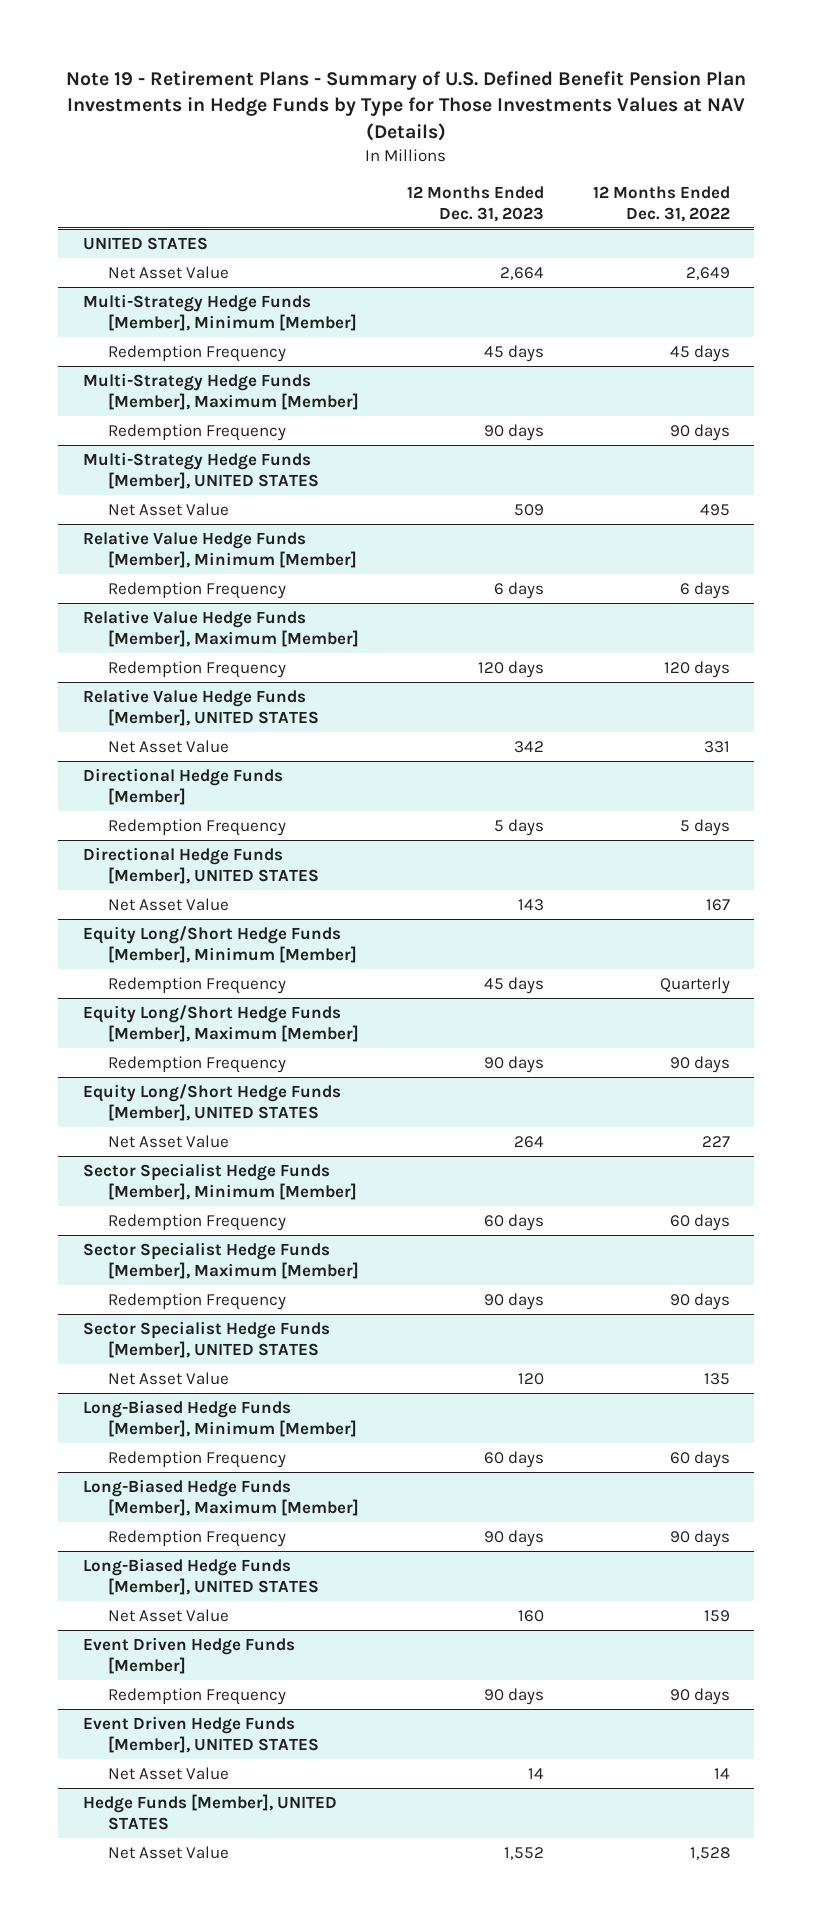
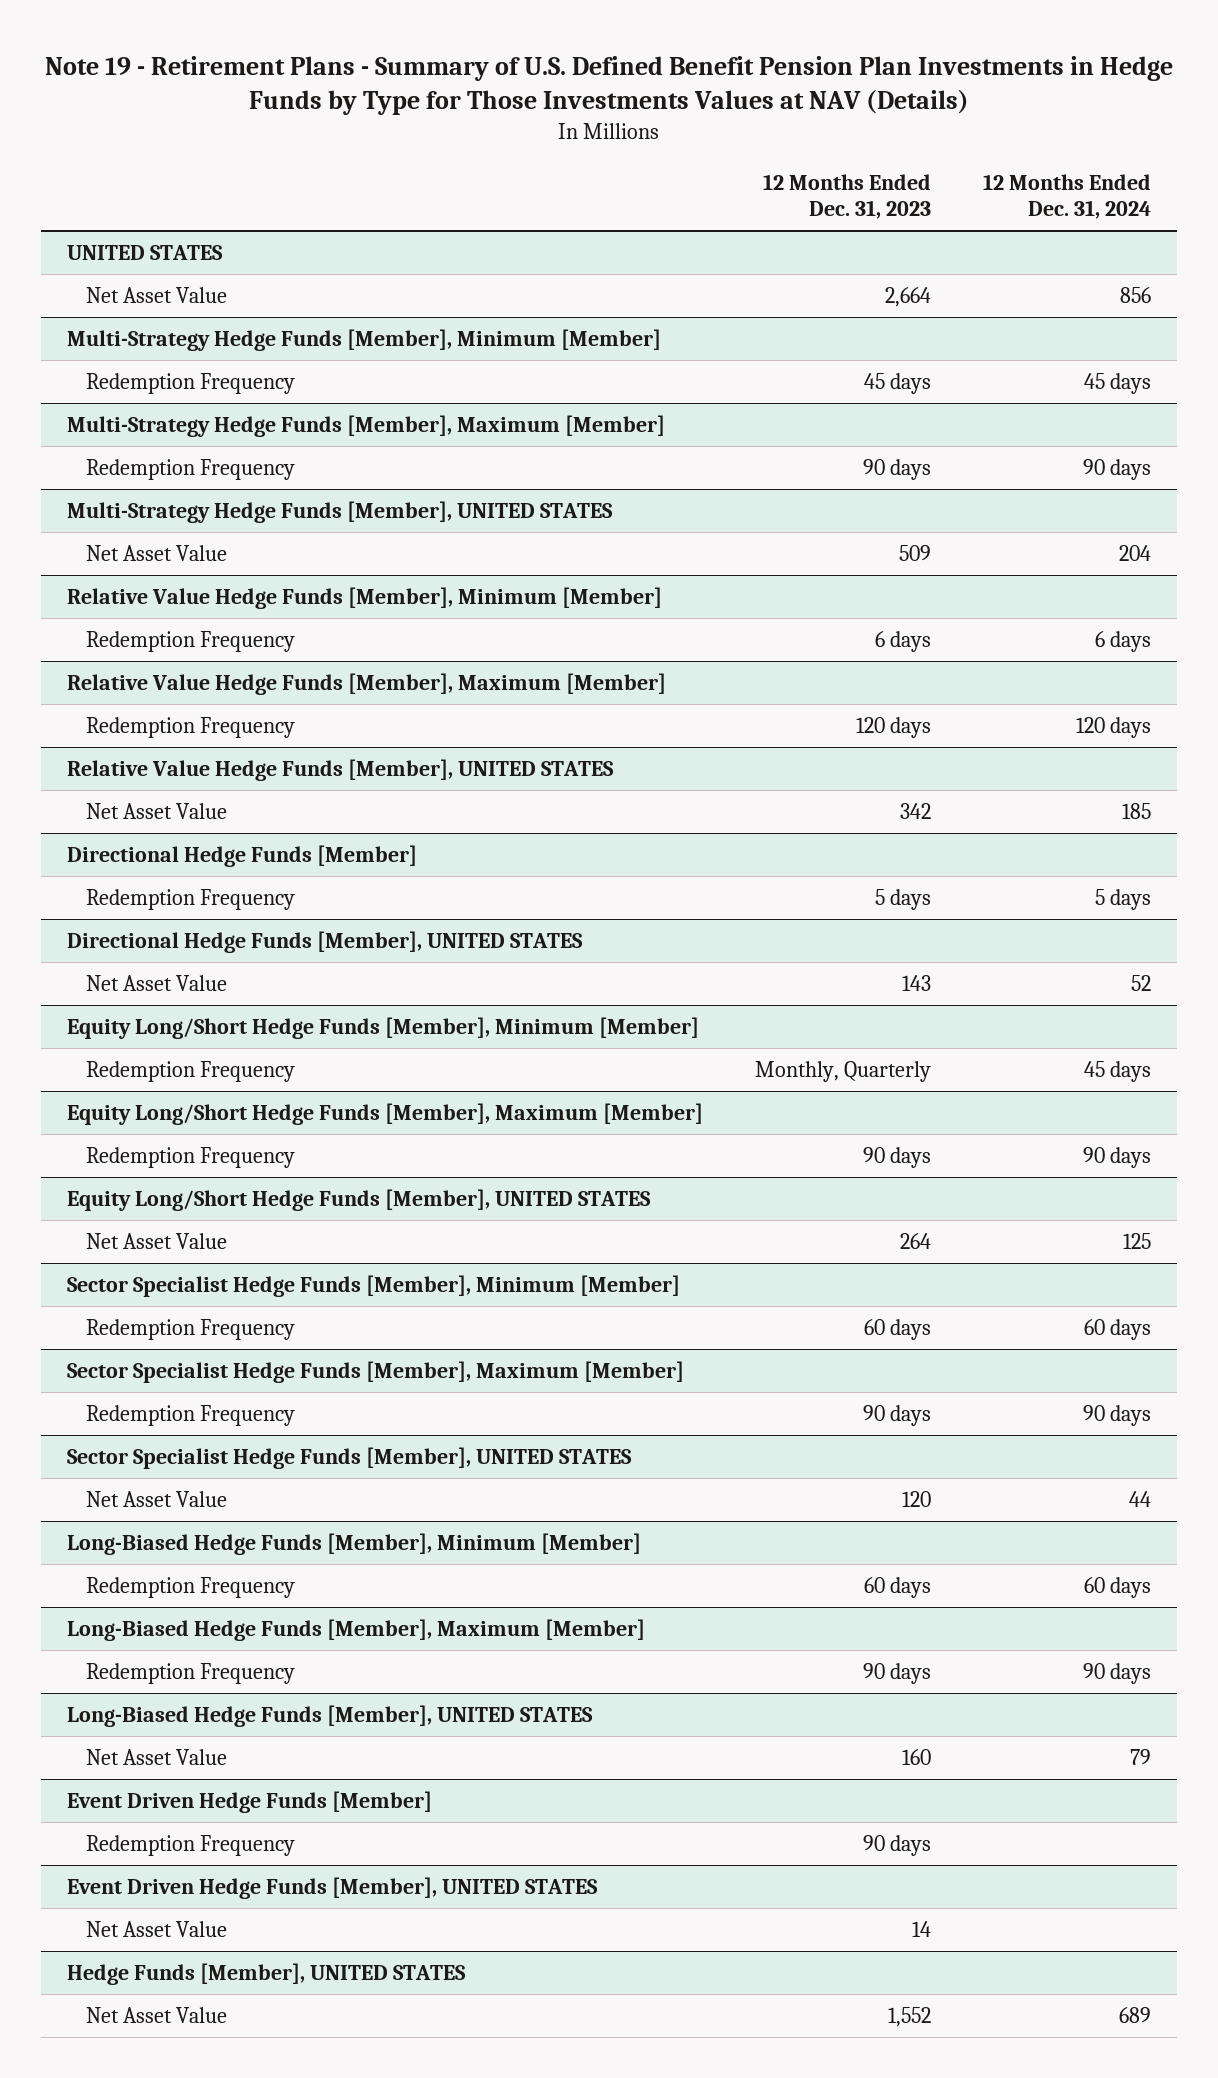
- | 12 Months Ended Dec. 31, 2023 | 12 Months Ended Dec. 31, 2022
+ | 12 Months Ended Dec. 31, 2023 | 12 Months Ended Dec. 31, 2024
@ Equity Long/Short Hedge Funds [Member], Minimum [Member]
- Redemption Frequency | 45 days | Quarterly
+ Redemption Frequency | Monthly, Quarterly | 45 days

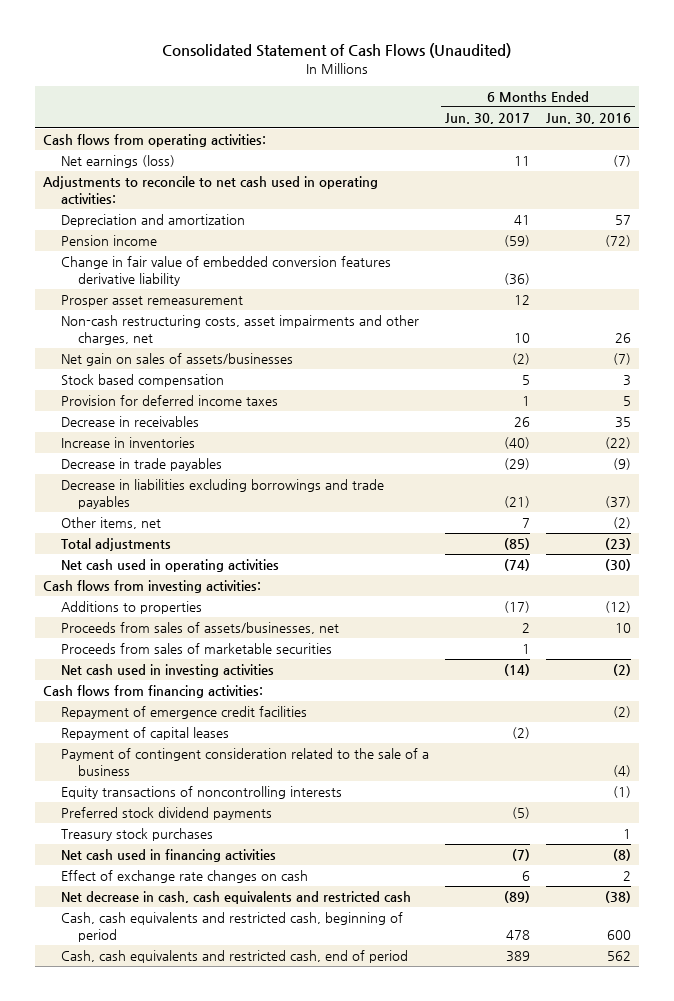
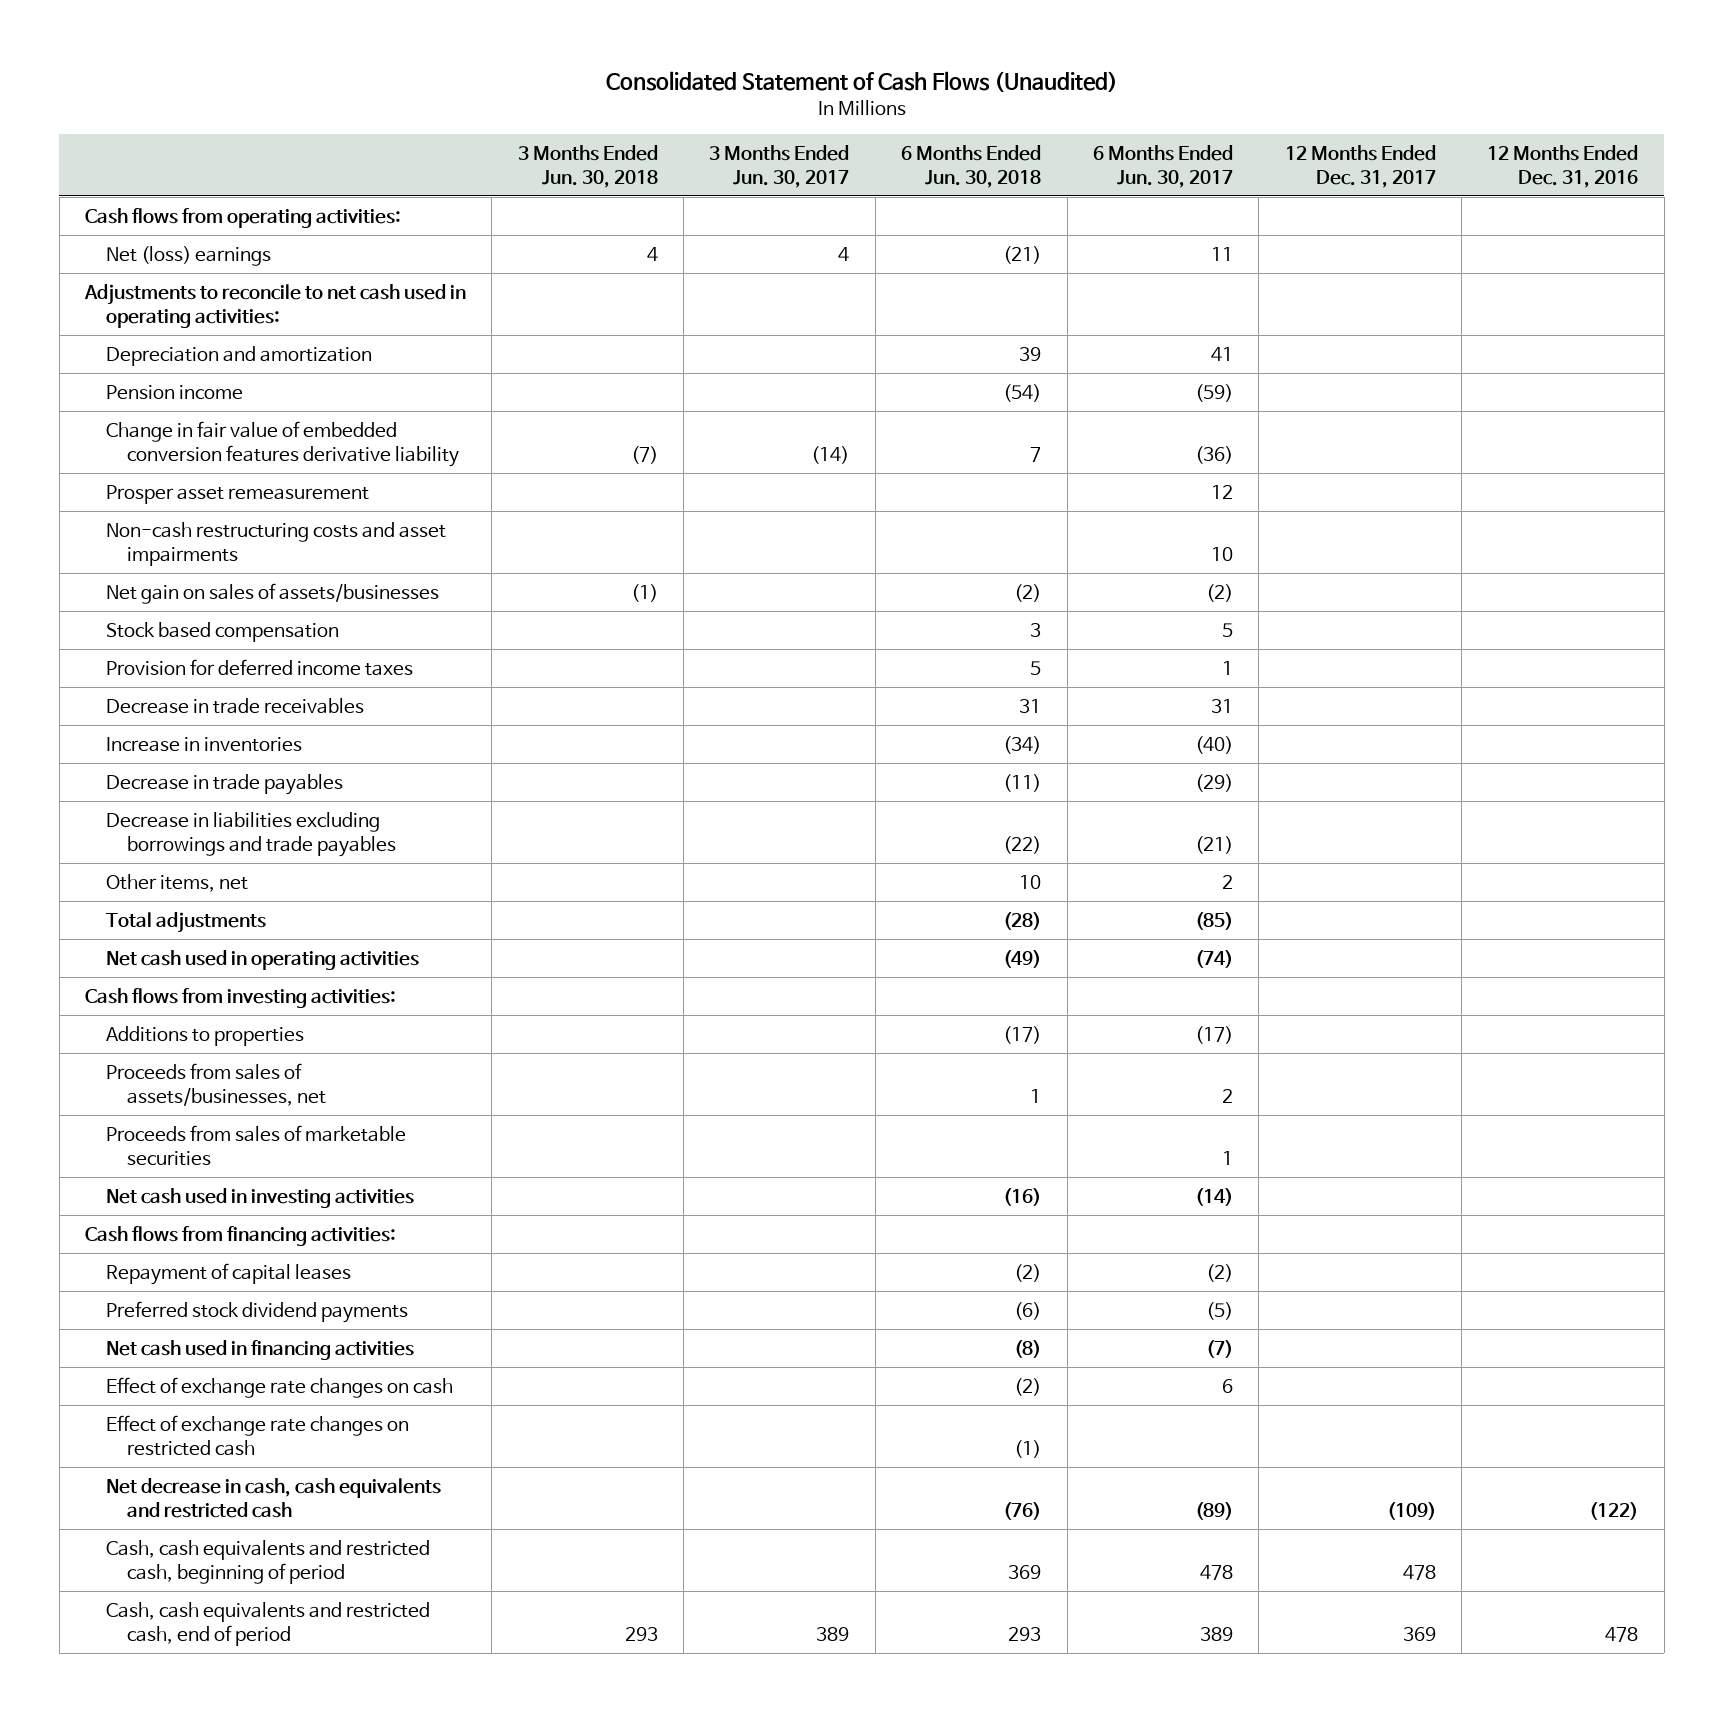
- | 6 Months Ended Jun. 30, 2017 | 6 Months Ended Jun. 30, 2016
+ | 3 Months Ended Jun. 30, 2018 | 3 Months Ended Jun. 30, 2017 | 6 Months Ended Jun. 30, 2018 | 6 Months Ended Jun. 30, 2017 | 12 Months Ended Dec. 31, 2017 | 12 Months Ended Dec. 31, 2016
- Net earnings (loss) | 11 | (7)
+ Net (loss) earnings | 4 | 4 | (21) | 11 | |
- Non-cash restructuring costs, asset impairments and other charges, net | 10 | 26
+ Non-cash restructuring costs and asset impairments | | | | 10 | |
- Decrease in receivables | 26 | 35
+ Decrease in trade receivables | | | 31 | 31 | |
- Other items, net | 7 | (2)
+ Other items, net | | | 10 | 2 | |
- Repayment of emergence credit facilities | | (2)
- Payment of contingent consideration related to the sale of a business | | (4)
- Equity transactions of noncontrolling interests | | (1)
- Treasury stock purchases | | 1
+ Effect of exchange rate changes on restricted cash | | | (1) | | |

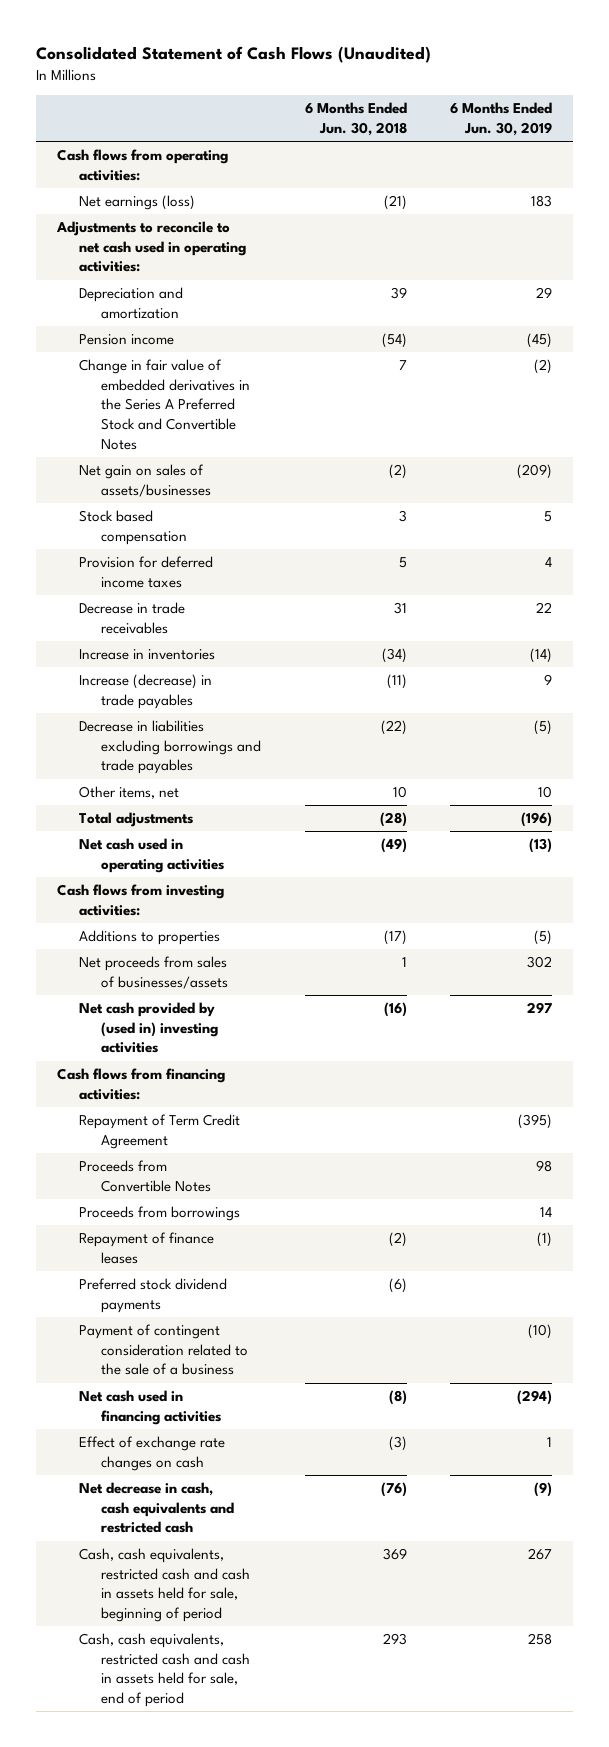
- | 3 Months Ended Jun. 30, 2018 | 3 Months Ended Jun. 30, 2017 | 6 Months Ended Jun. 30, 2018 | 6 Months Ended Jun. 30, 2017 | 12 Months Ended Dec. 31, 2017 | 12 Months Ended Dec. 31, 2016
+ | 6 Months Ended Jun. 30, 2018 | 6 Months Ended Jun. 30, 2019
- Net (loss) earnings | 4 | 4 | (21) | 11 | |
+ Net earnings (loss) | (21) | 183
- Change in fair value of embedded conversion features derivative liability | (7) | (14) | 7 | (36) | |
- Prosper asset remeasurement | | | | 12 | |
- Non-cash restructuring costs and asset impairments | | | | 10 | |
+ Change in fair value of embedded derivatives in the Series A Preferred Stock and Convertible Notes | 7 | (2)
- Decrease in trade payables | | | (11) | (29) | |
+ Increase (decrease) in trade payables | (11) | 9
- Proceeds from sales of assets/businesses, net | | | 1 | 2 | |
- Proceeds from sales of marketable securities | | | | 1 | |
- Net cash used in investing activities | | | (16) | (14) | |
+ Net proceeds from sales of businesses/assets | 1 | 302
+ Net cash provided by (used in) investing activities | (16) | 297
- Repayment of capital leases | | | (2) | (2) | |
+ Repayment of Term Credit Agreement | | (395)
+ Proceeds from Convertible Notes | | 98
+ Proceeds from borrowings | | 14
+ Repayment of finance leases | (2) | (1)
+ Payment of contingent consideration related to the sale of a business | | (10)
- Effect of exchange rate changes on cash | | | (2) | 6 | |
- Effect of exchange rate changes on restricted cash | | | (1) | | |
+ Effect of exchange rate changes on cash | (3) | 1
- Cash, cash equivalents and restricted cash, beginning of period | | | 369 | 478 | 478 |
- Cash, cash equivalents and restricted cash, end of period | 293 | 389 | 293 | 389 | 369 | 478
+ Cash, cash equivalents, restricted cash and cash in assets held for sale, beginning of period | 369 | 267
+ Cash, cash equivalents, restricted cash and cash in assets held for sale, end of period | 293 | 258

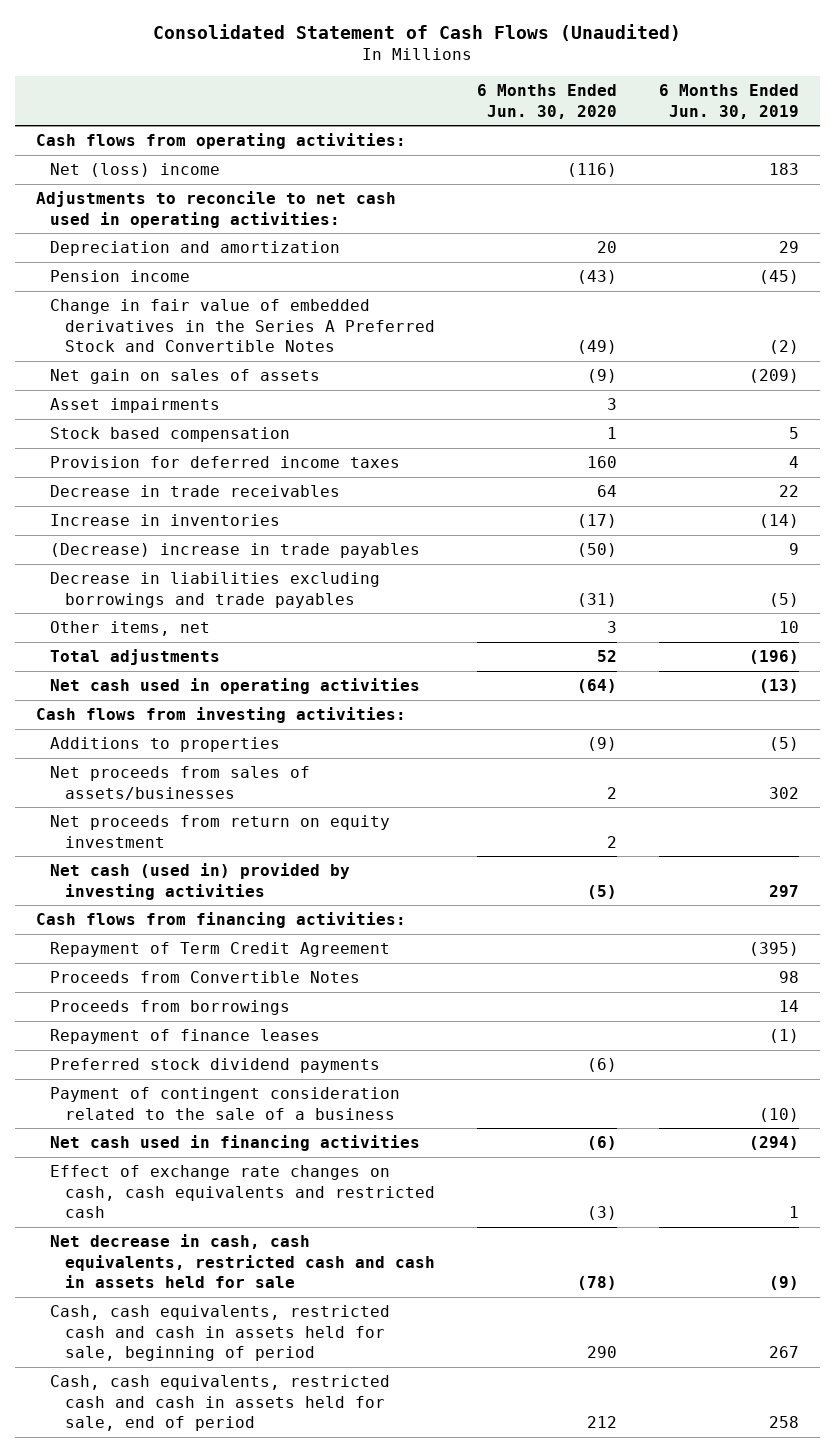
- | 6 Months Ended Jun. 30, 2018 | 6 Months Ended Jun. 30, 2019
+ | 6 Months Ended Jun. 30, 2020 | 6 Months Ended Jun. 30, 2019
- Net earnings (loss) | (21) | 183
+ Net (loss) income | (116) | 183
- Net gain on sales of assets/businesses | (2) | (209)
+ Net gain on sales of assets | (9) | (209)
+ Asset impairments | 3 |
- Increase (decrease) in trade payables | (11) | 9
+ (Decrease) increase in trade payables | (50) | 9
- Net proceeds from sales of businesses/assets | 1 | 302
- Net cash provided by (used in) investing activities | (16) | 297
+ Net proceeds from sales of assets/businesses | 2 | 302
+ Net proceeds from return on equity investment | 2 |
+ Net cash (used in) provided by investing activities | (5) | 297
- Effect of exchange rate changes on cash | (3) | 1
- Net decrease in cash, cash equivalents and restricted cash | (76) | (9)
+ Effect of exchange rate changes on cash, cash equivalents and restricted cash | (3) | 1
+ Net decrease in cash, cash equivalents, restricted cash and cash in assets held for sale | (78) | (9)

